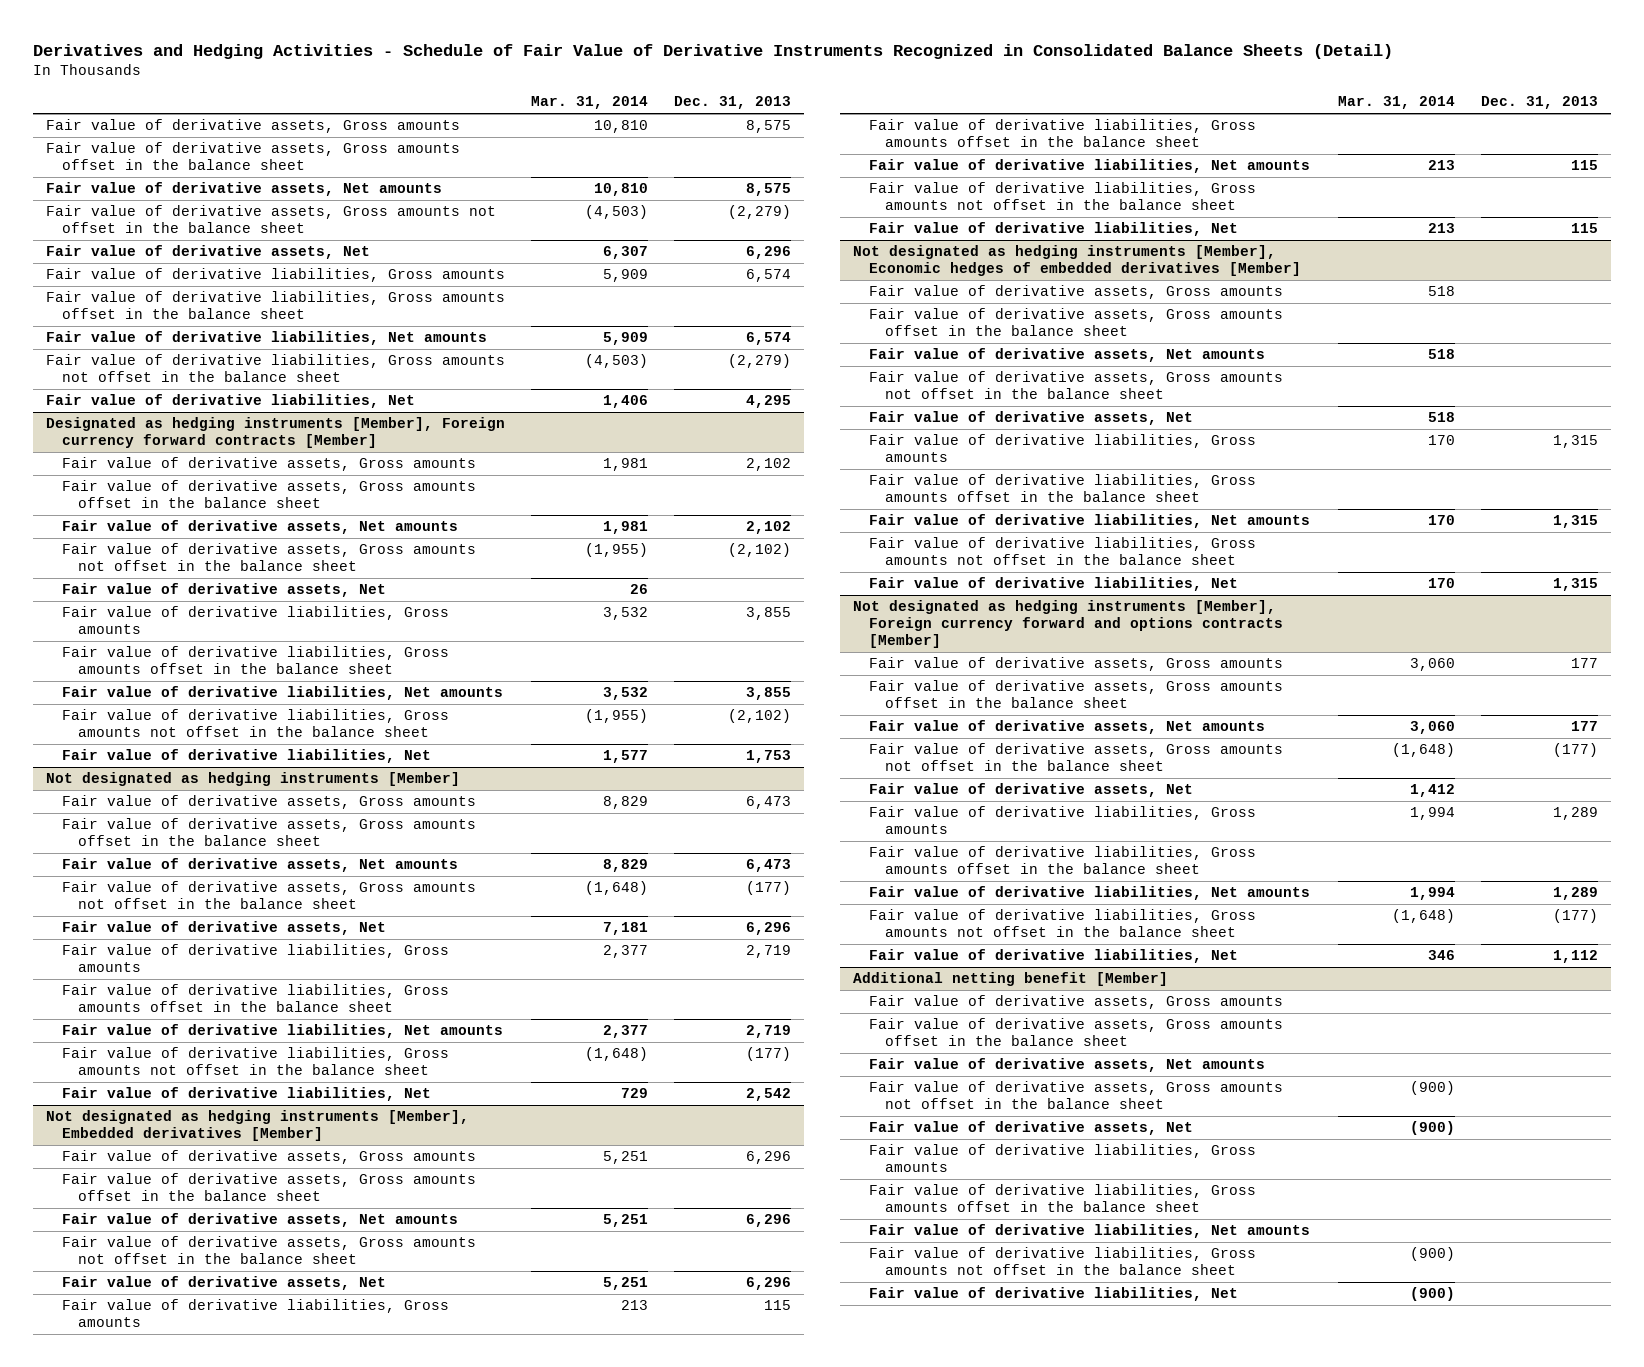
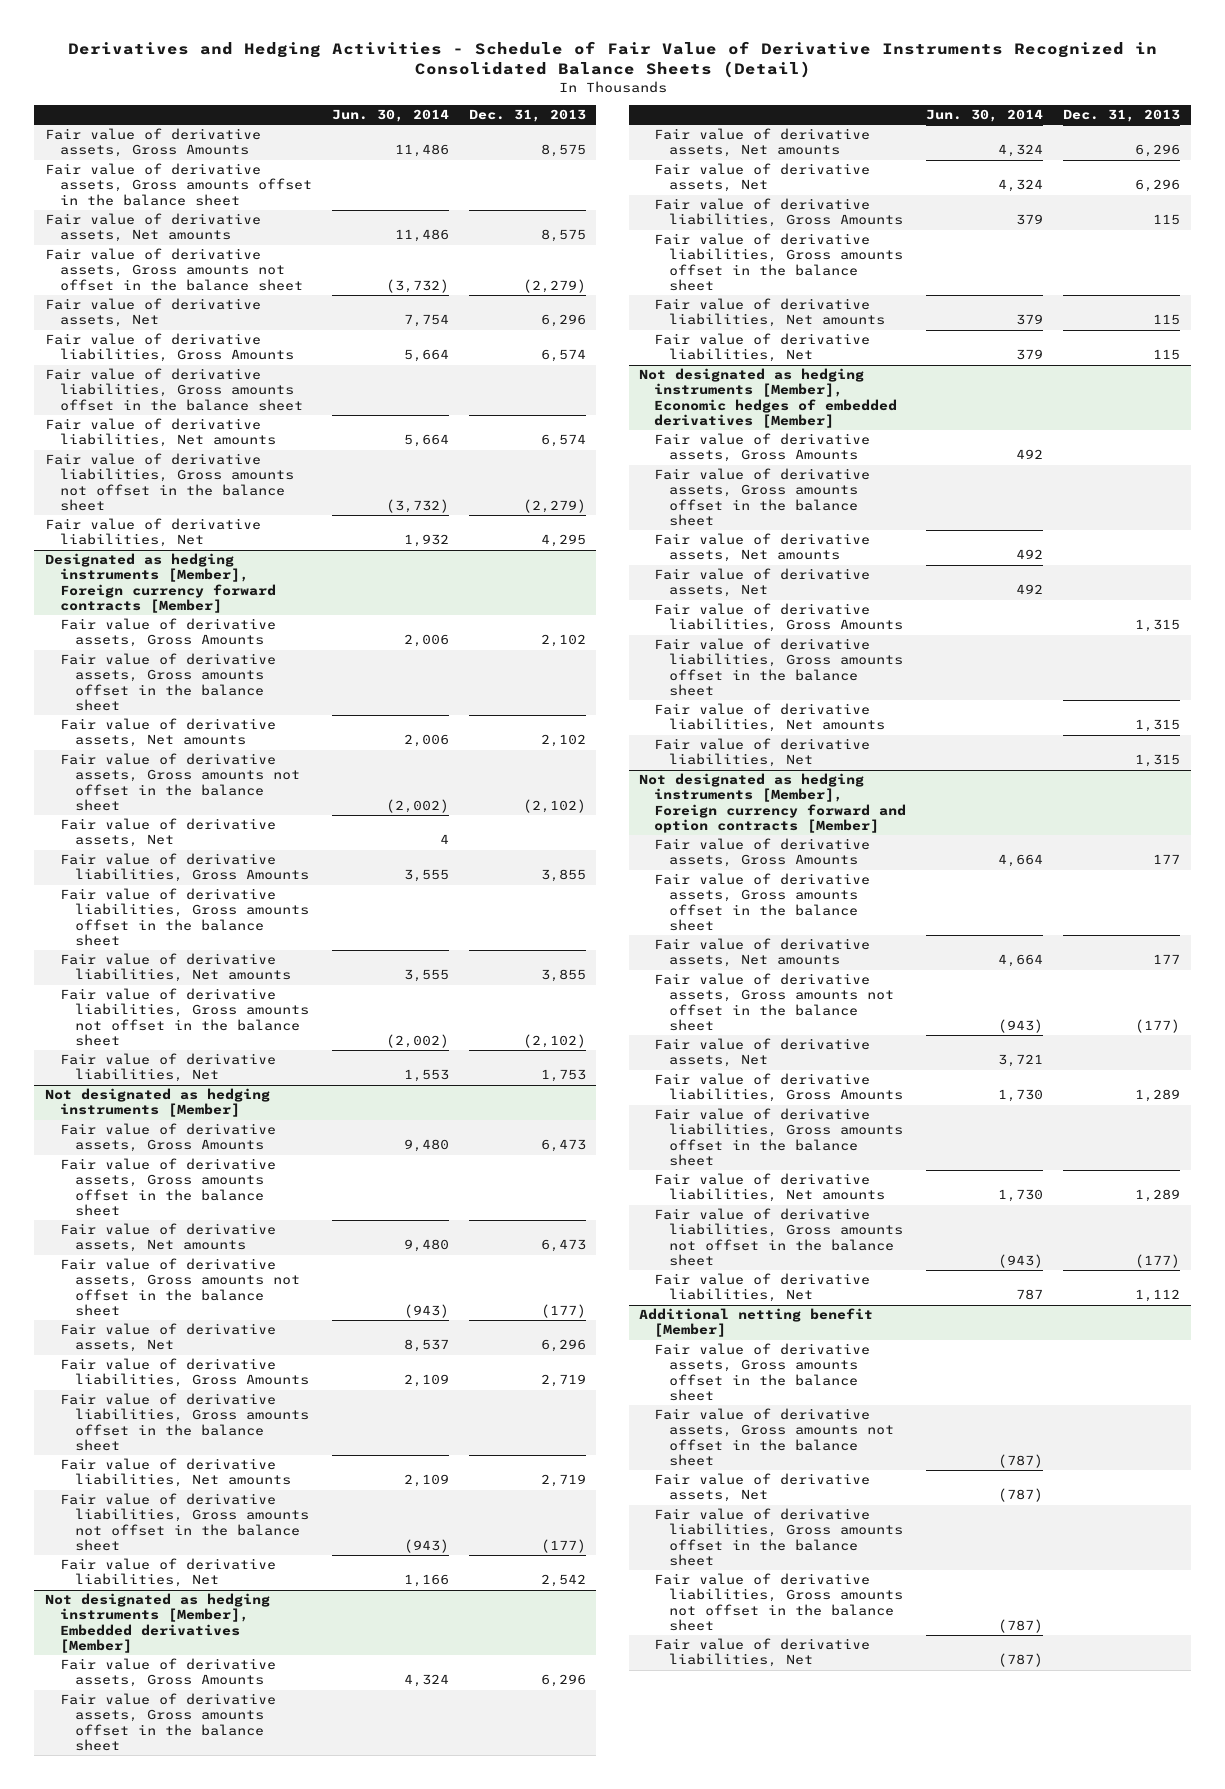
- | Mar. 31, 2014 | Dec. 31, 2013
+ | Jun. 30, 2014 | Dec. 31, 2013
- Fair value of derivative assets, Gross amounts | 10,810 | 8,575
+ Fair value of derivative assets, Gross Amounts | 11,486 | 8,575
- Fair value of derivative liabilities, Gross amounts | 5,909 | 6,574
+ Fair value of derivative liabilities, Gross Amounts | 5,664 | 6,574
@ Designated as hedging instruments [Member], Foreign currency forward contracts [Member]
- Fair value of derivative assets, Gross amounts | 1,981 | 2,102
+ Fair value of derivative assets, Gross Amounts | 2,006 | 2,102
- Fair value of derivative liabilities, Gross amounts | 3,532 | 3,855
+ Fair value of derivative liabilities, Gross Amounts | 3,555 | 3,855
@ Not designated as hedging instruments [Member]
- Fair value of derivative assets, Gross amounts | 8,829 | 6,473
+ Fair value of derivative assets, Gross Amounts | 9,480 | 6,473
- Fair value of derivative liabilities, Gross amounts | 2,377 | 2,719
+ Fair value of derivative liabilities, Gross Amounts | 2,109 | 2,719
@ Not designated as hedging instruments [Member], Embedded derivatives [Member]
- Fair value of derivative assets, Gross amounts | 5,251 | 6,296
+ Fair value of derivative assets, Gross Amounts | 4,324 | 6,296
- Fair value of derivative assets, Gross amounts not offset in the balance sheet
- Fair value of derivative liabilities, Gross amounts | 213 | 115
+ Fair value of derivative liabilities, Gross Amounts | 379 | 115
- Fair value of derivative liabilities, Gross amounts not offset in the balance sheet
@ Not designated as hedging instruments [Member], Economic hedges of embedded derivatives [Member]
- Fair value of derivative assets, Gross amounts | 518 |
+ Fair value of derivative assets, Gross Amounts | 492 |
- Fair value of derivative assets, Gross amounts not offset in the balance sheet
- Fair value of derivative liabilities, Gross amounts | 170 | 1,315
+ Fair value of derivative liabilities, Gross Amounts | | 1,315
- Fair value of derivative liabilities, Gross amounts not offset in the balance sheet
- Not designated as hedging instruments [Member], Foreign currency forward and options contracts [Member]
- Fair value of derivative assets, Gross amounts | 3,060 | 177
+ Not designated as hedging instruments [Member], Foreign currency forward and option contracts [Member]
+ Fair value of derivative assets, Gross Amounts | 4,664 | 177
- Fair value of derivative liabilities, Gross amounts | 1,994 | 1,289
+ Fair value of derivative liabilities, Gross Amounts | 1,730 | 1,289
@ Additional netting benefit [Member]
- Fair value of derivative assets, Gross amounts
- Fair value of derivative assets, Net amounts
- Fair value of derivative liabilities, Gross amounts
- Fair value of derivative liabilities, Net amounts

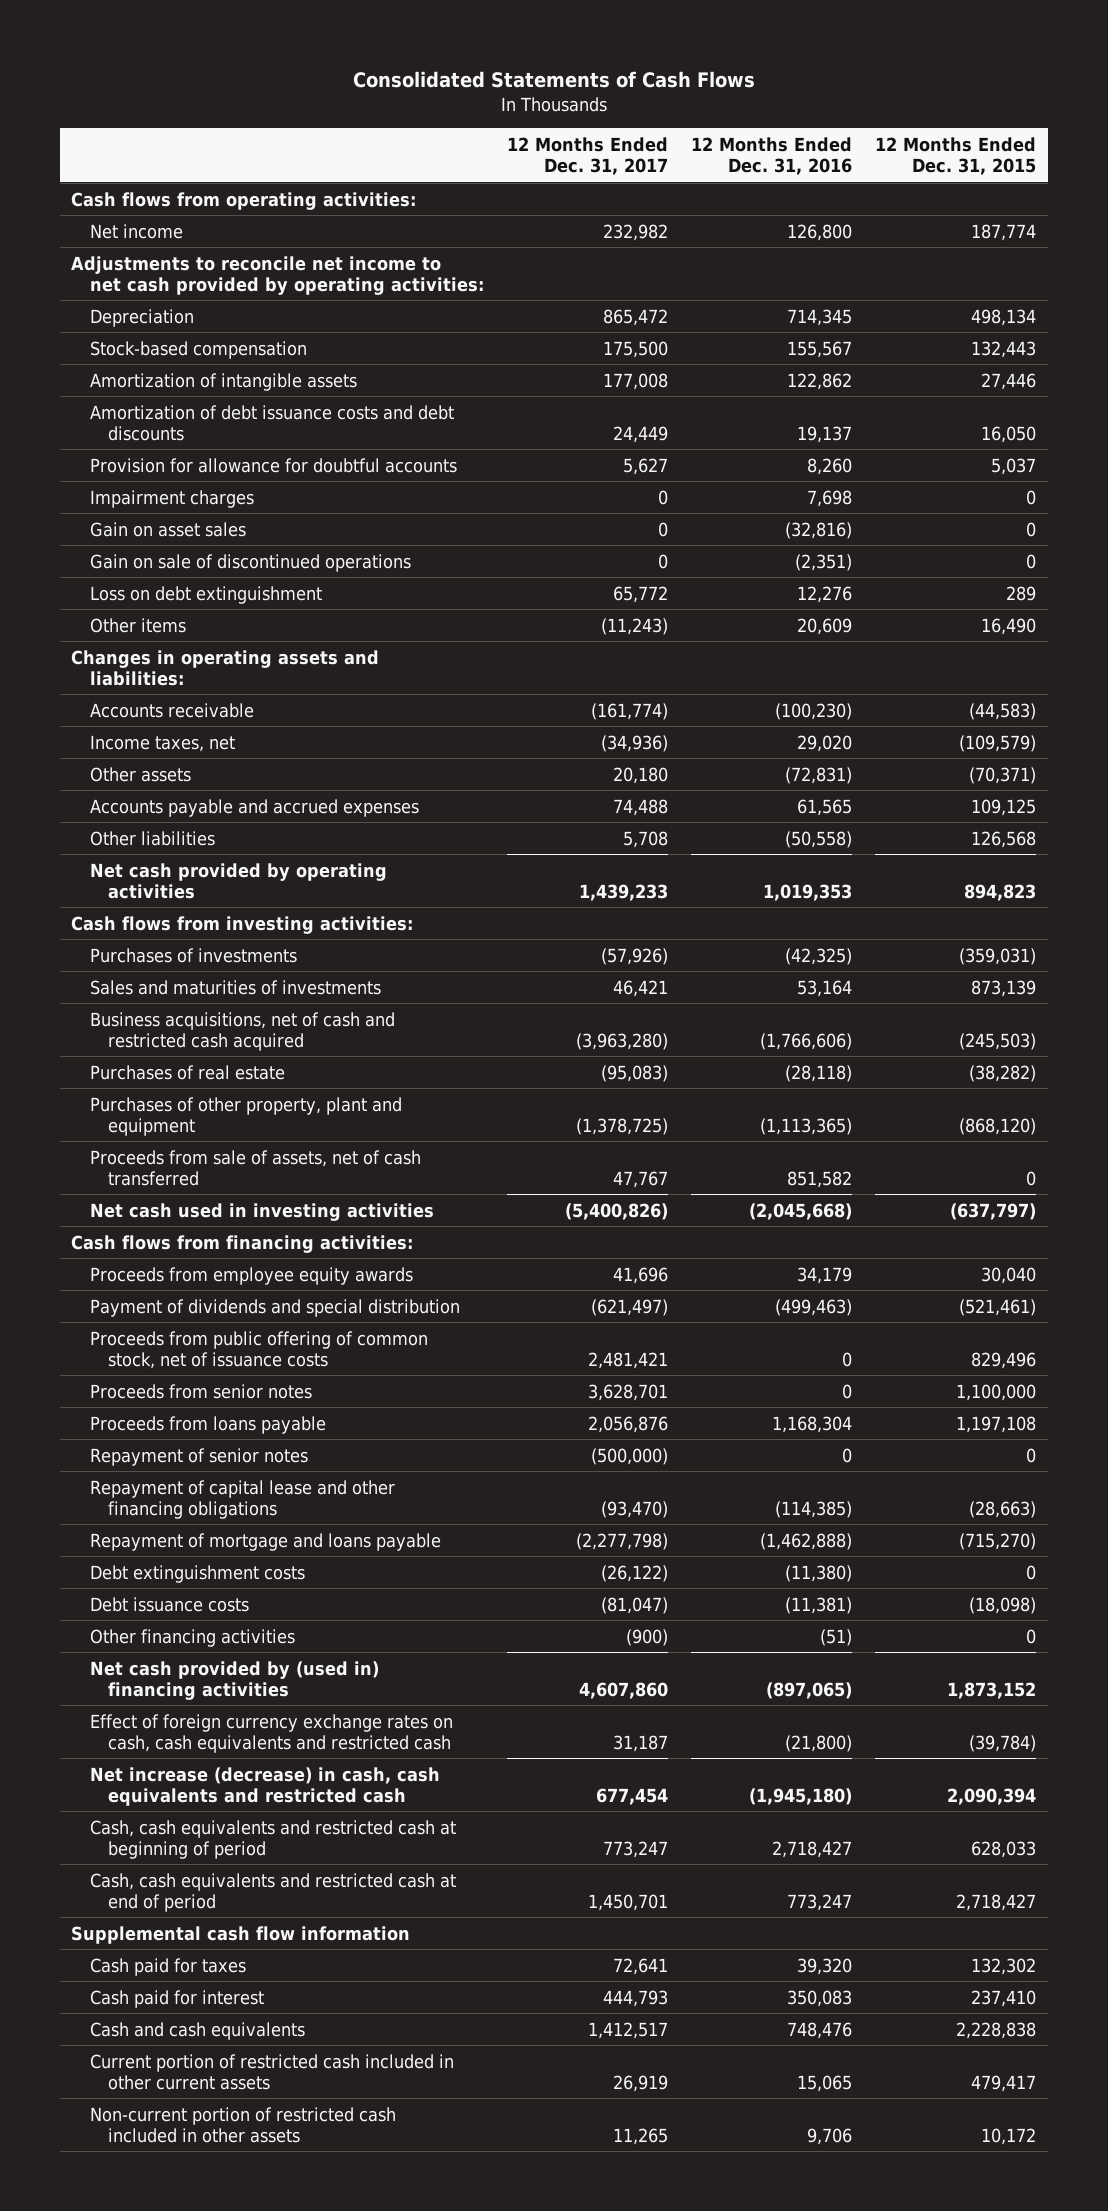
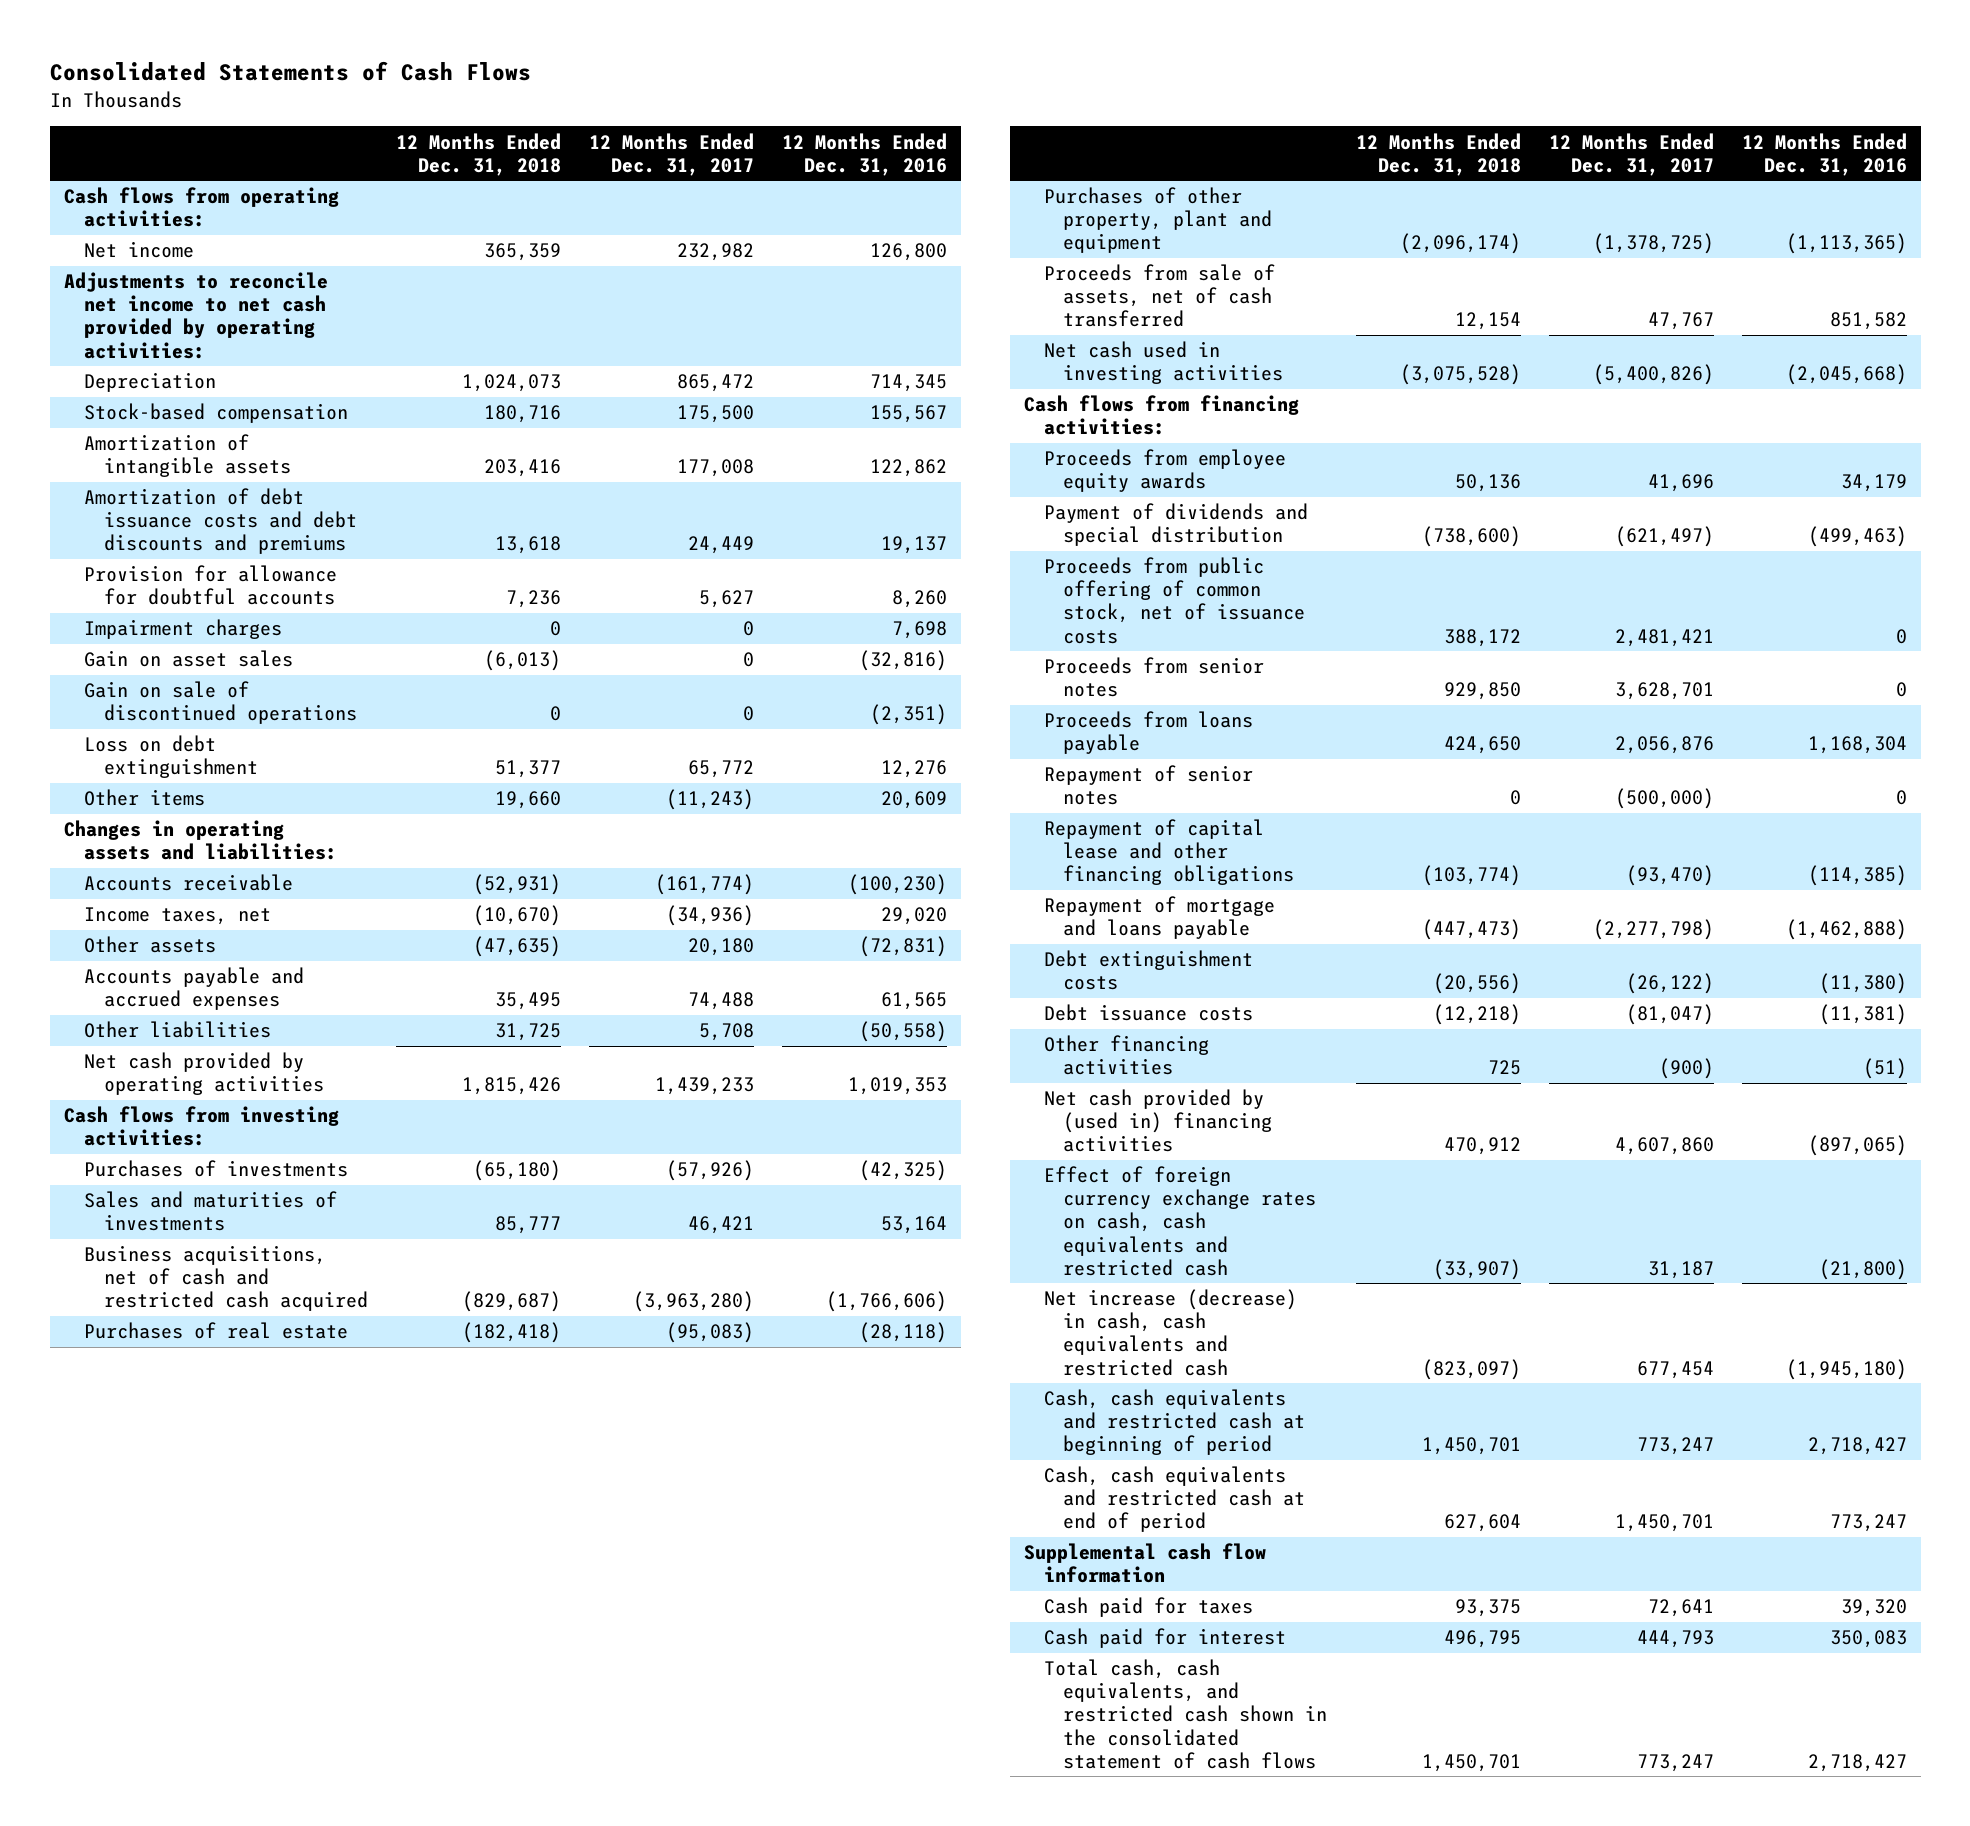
- | 12 Months Ended Dec. 31, 2017 | 12 Months Ended Dec. 31, 2016 | 12 Months Ended Dec. 31, 2015
+ | 12 Months Ended Dec. 31, 2018 | 12 Months Ended Dec. 31, 2017 | 12 Months Ended Dec. 31, 2016
- Amortization of debt issuance costs and debt discounts | 24,449 | 19,137 | 16,050
+ Amortization of debt issuance costs and debt discounts and premiums | 13,618 | 24,449 | 19,137
- Cash and cash equivalents | 1,412,517 | 748,476 | 2,228,838
- Current portion of restricted cash included in other current assets | 26,919 | 15,065 | 479,417
- Non-current portion of restricted cash included in other assets | 11,265 | 9,706 | 10,172
+ Total cash, cash equivalents, and restricted cash shown in the consolidated statement of cash flows | 1,450,701 | 773,247 | 2,718,427

